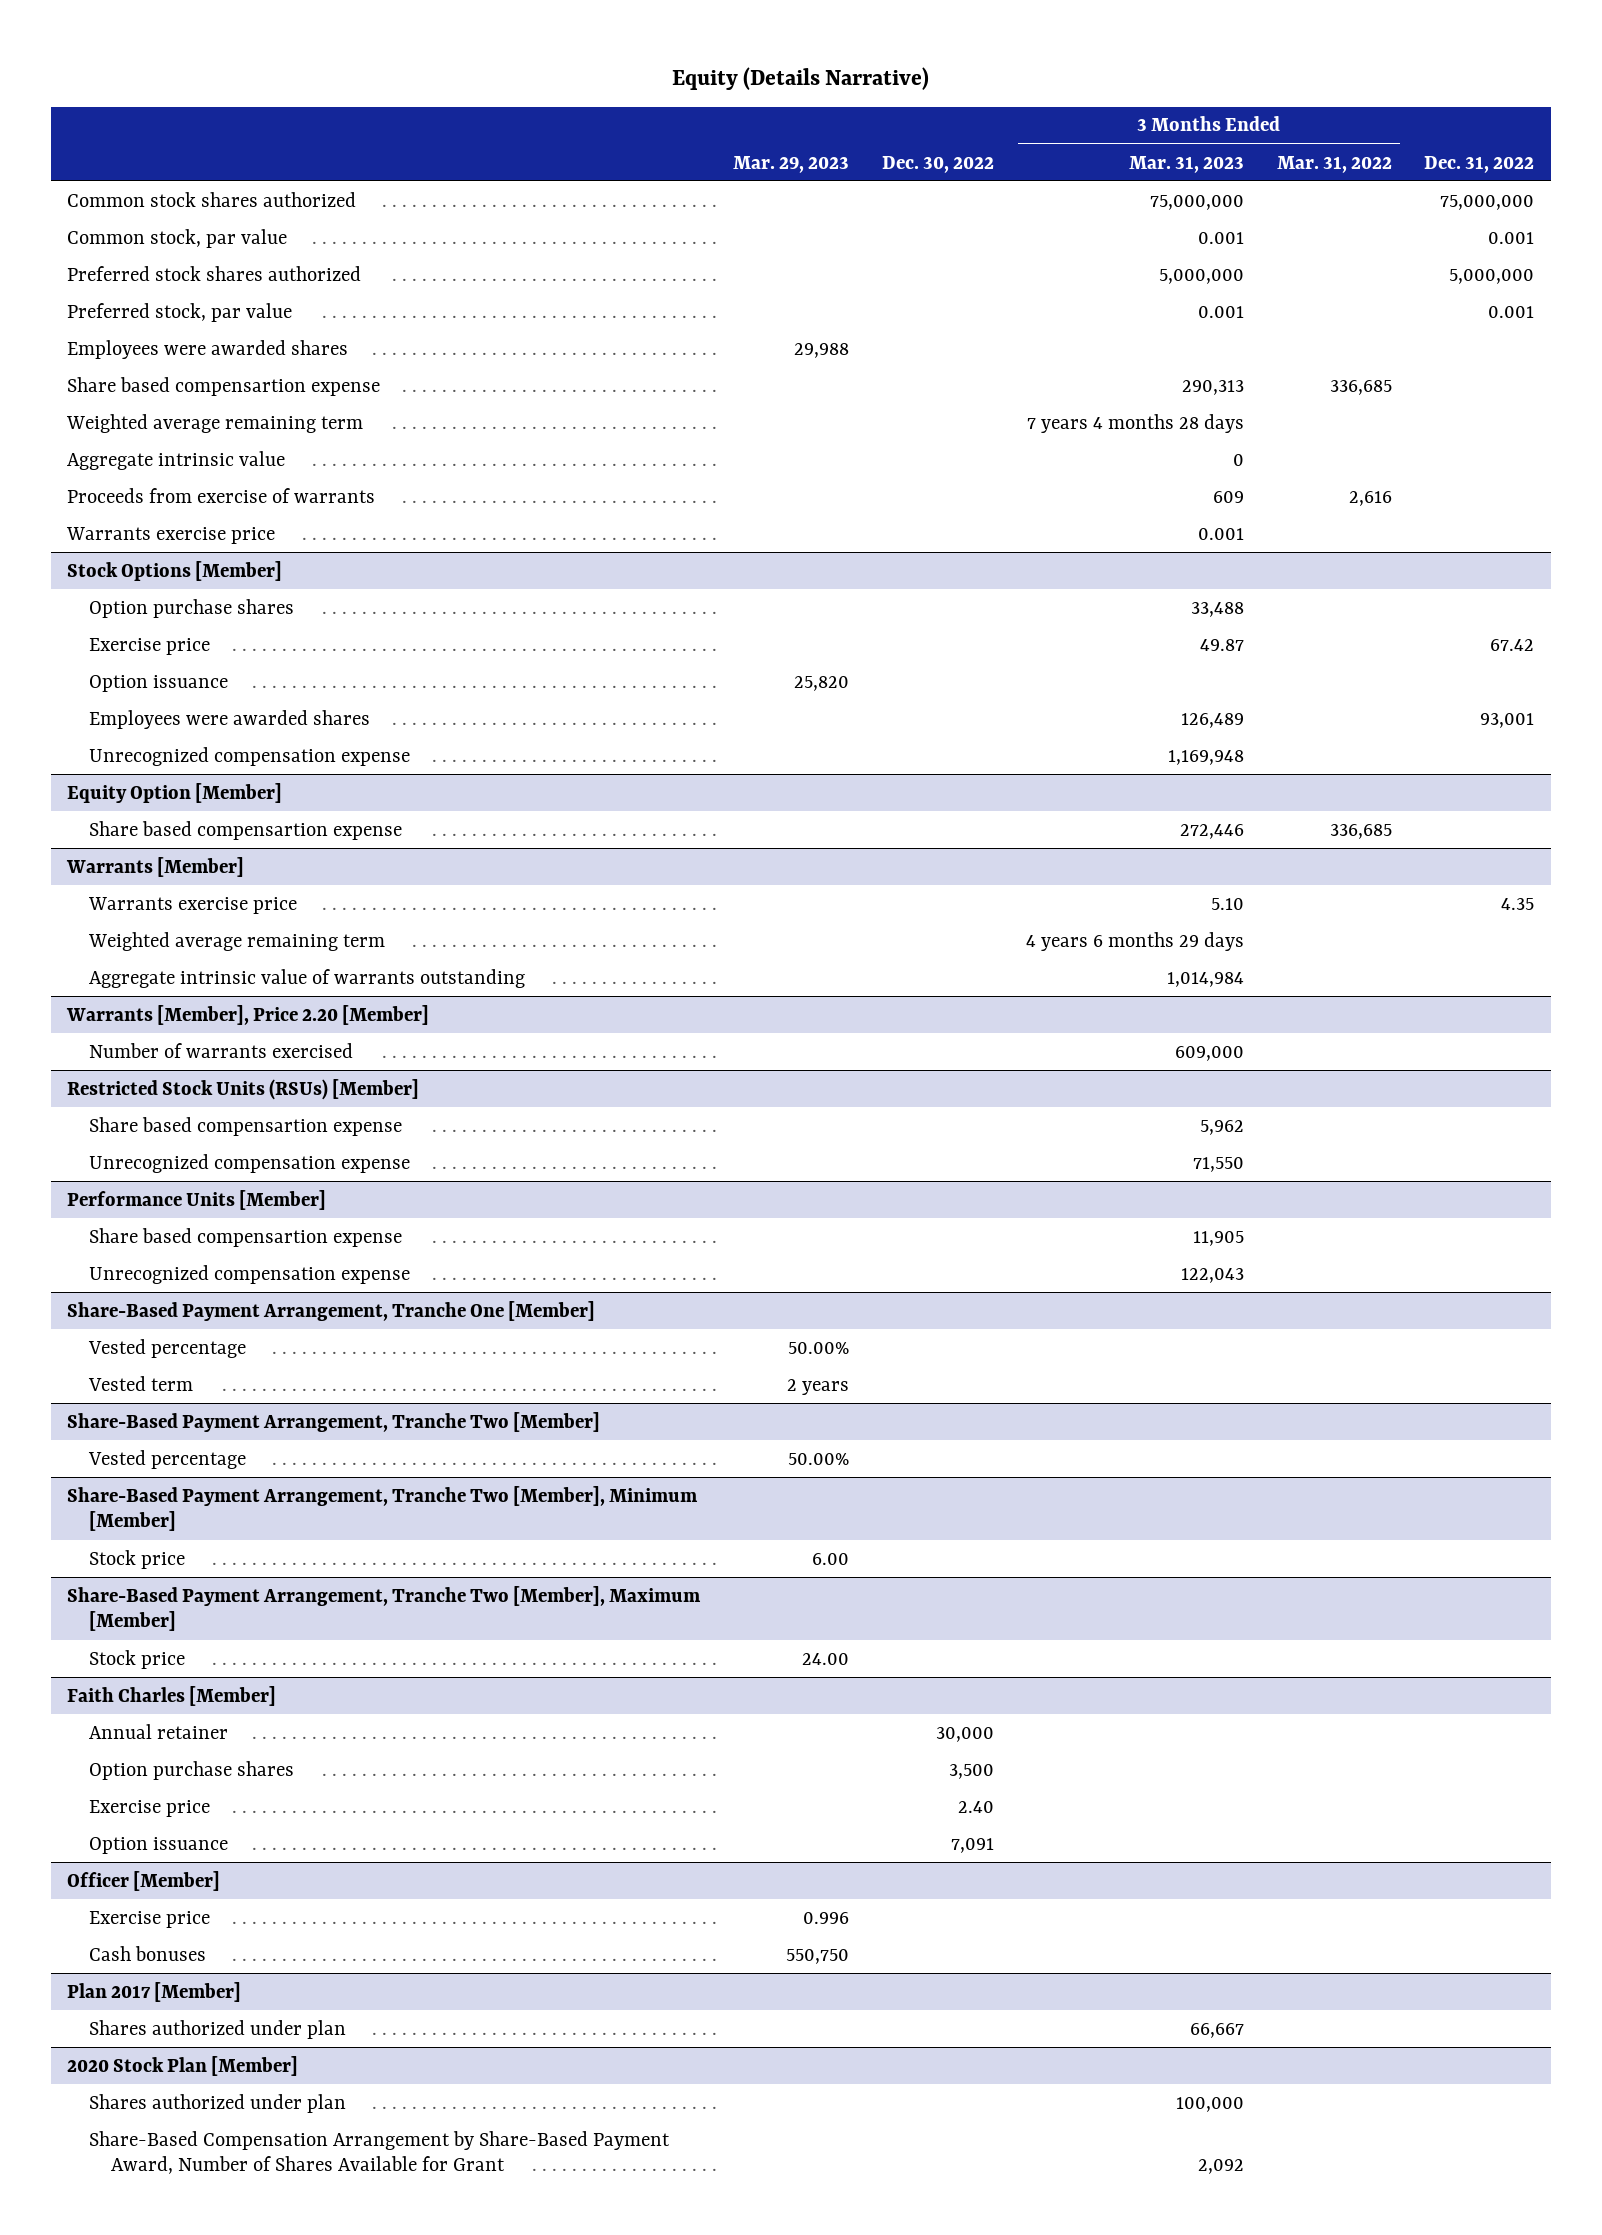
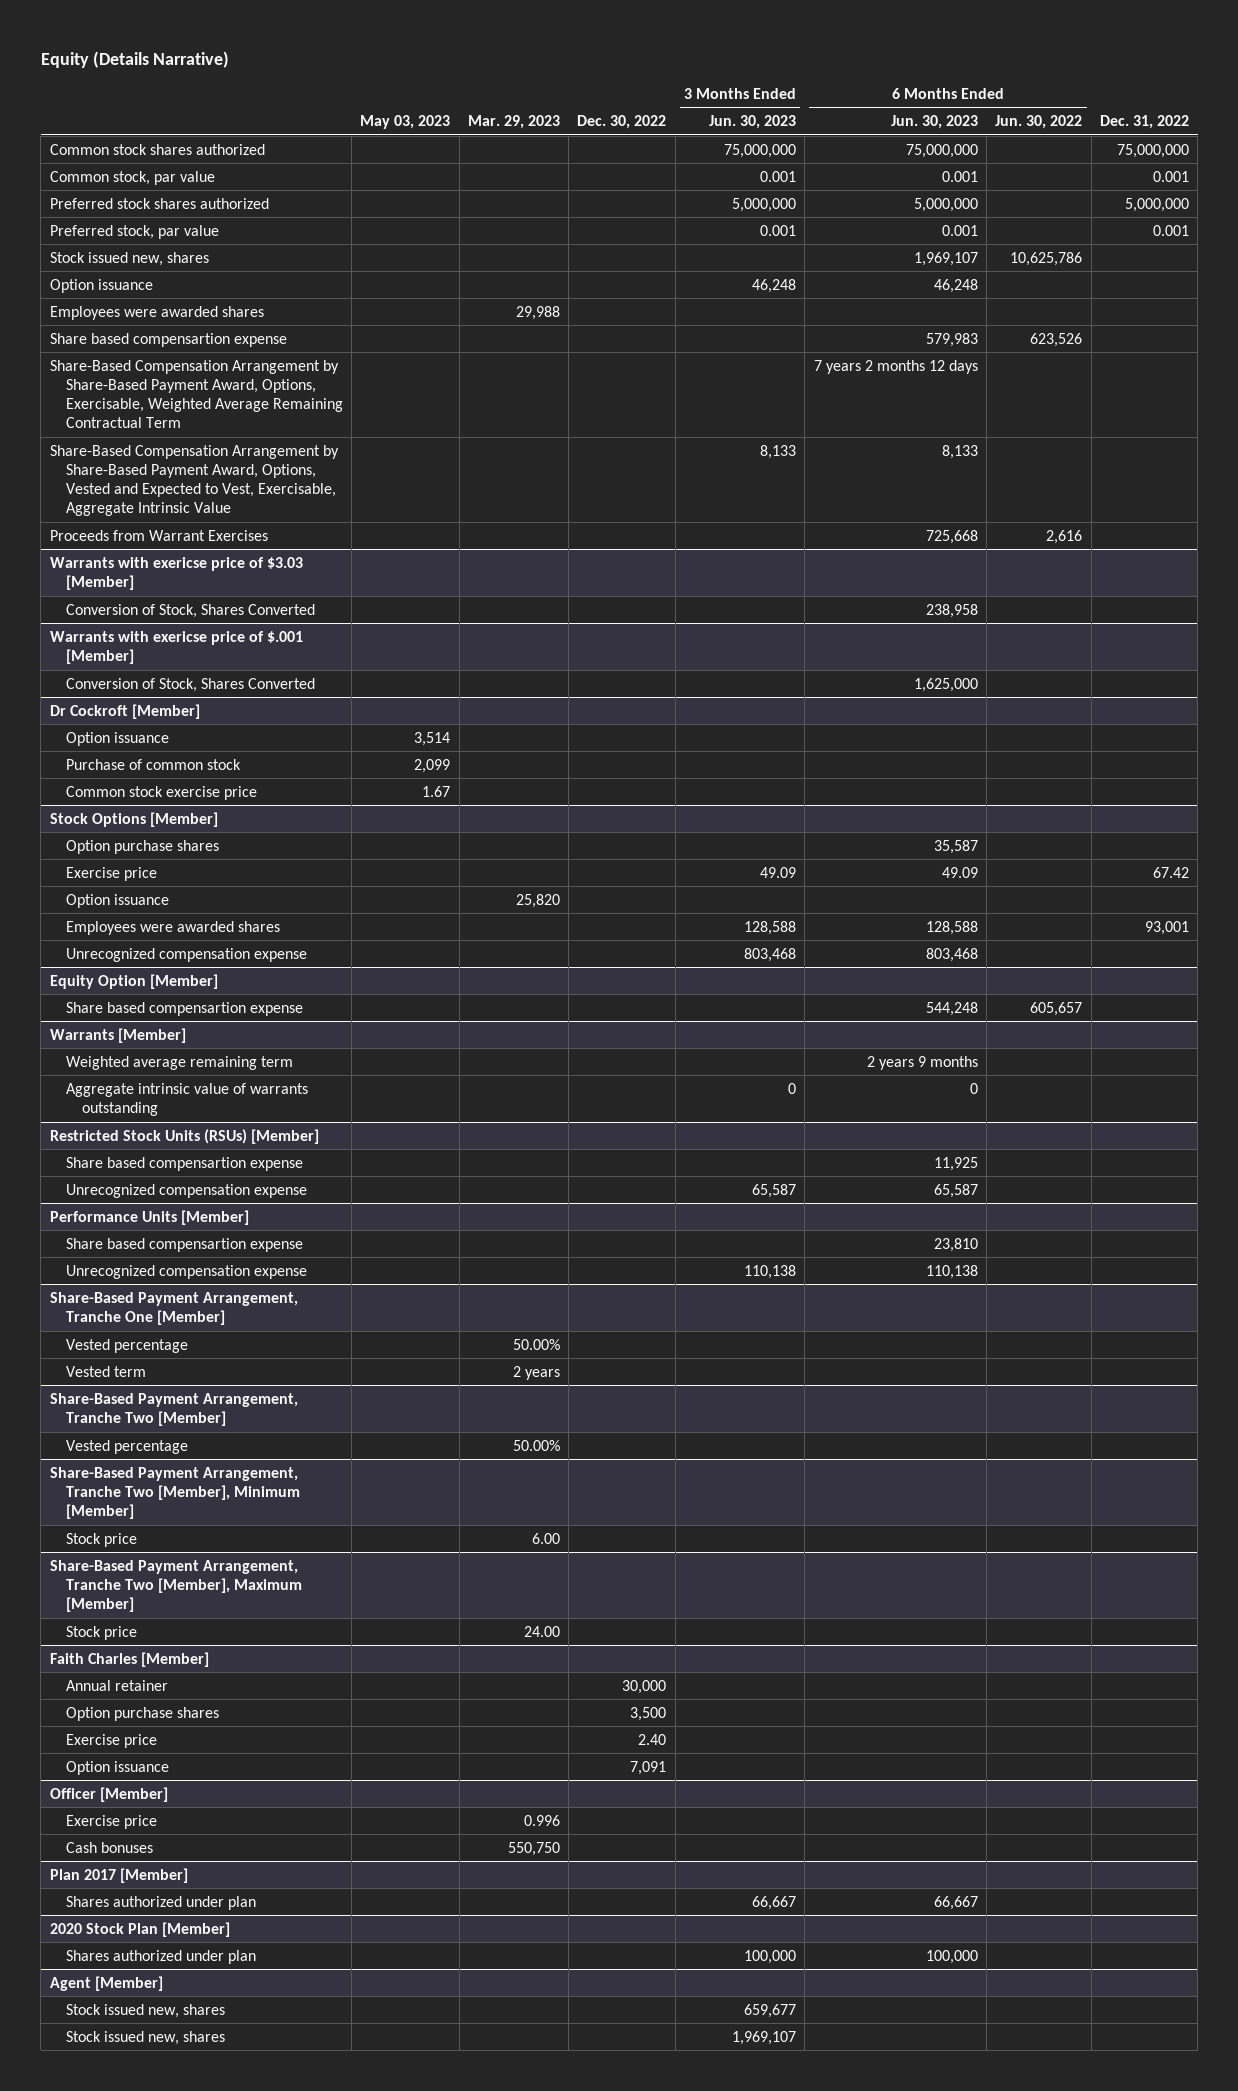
- | Mar. 29, 2023 | Dec. 30, 2022 | 3 Months Ended Mar. 31, 2023 | 3 Months Ended Mar. 31, 2022 | Dec. 31, 2022
+ | May 03, 2023 | Mar. 29, 2023 | Dec. 30, 2022 | 3 Months Ended Jun. 30, 2023 | 6 Months Ended Jun. 30, 2023 | 6 Months Ended Jun. 30, 2022 | Dec. 31, 2022
+ Stock issued new, shares | | | | | 1,969,107 | 10,625,786 |
+ Option issuance | | | | 46,248 | 46,248 | |
- Weighted average remaining term | | | 7 years 4 months 28 days | |
- Aggregate intrinsic value | | | 0 | |
- Proceeds from exercise of warrants | | | 609 | 2,616 |
- Warrants exercise price | | | 0.001 | |
+ Share-Based Compensation Arrangement by Share-Based Payment Award, Options, Exercisable, Weighted Average Remaining Contractual Term | | | | | 7 years 2 months 12 days | |
+ Share-Based Compensation Arrangement by Share-Based Payment Award, Options, Vested and Expected to Vest, Exercisable, Aggregate Intrinsic Value | | | | 8,133 | 8,133 | |
+ Proceeds from Warrant Exercises | | | | | 725,668 | 2,616 |
+ Warrants with exericse price of $3.03 [Member]
+ Conversion of Stock, Shares Converted | | | | | 238,958 | |
+ Warrants with exericse price of $.001 [Member]
+ Conversion of Stock, Shares Converted | | | | | 1,625,000 | |
+ Dr Cockroft [Member]
+ Option issuance | 3,514 | | | | | |
+ Purchase of common stock | 2,099 | | | | | |
+ Common stock exercise price | 1.67 | | | | | |
@ Warrants [Member]
- Warrants exercise price | | | 5.10 | | 4.35
- Warrants [Member], Price 2.20 [Member]
- Number of warrants exercised | | | 609,000 | |
@ 2020 Stock Plan [Member]
- Share-Based Compensation Arrangement by Share-Based Payment Award, Number of Shares Available for Grant | | | 2,092 | |
+ Agent [Member]
+ Stock issued new, shares | | | | 659,677 | | |
+ Stock issued new, shares | | | | 1,969,107 | | |

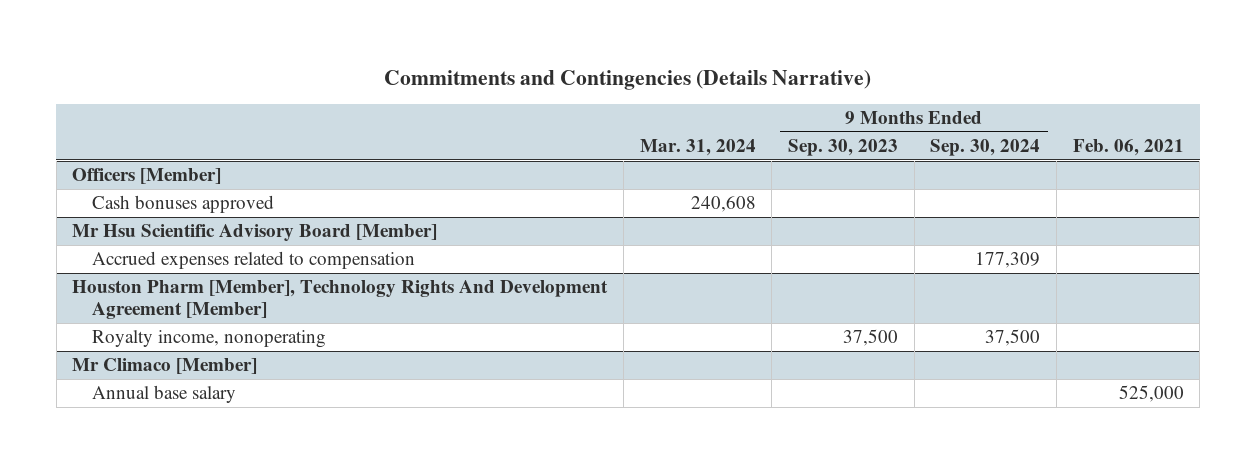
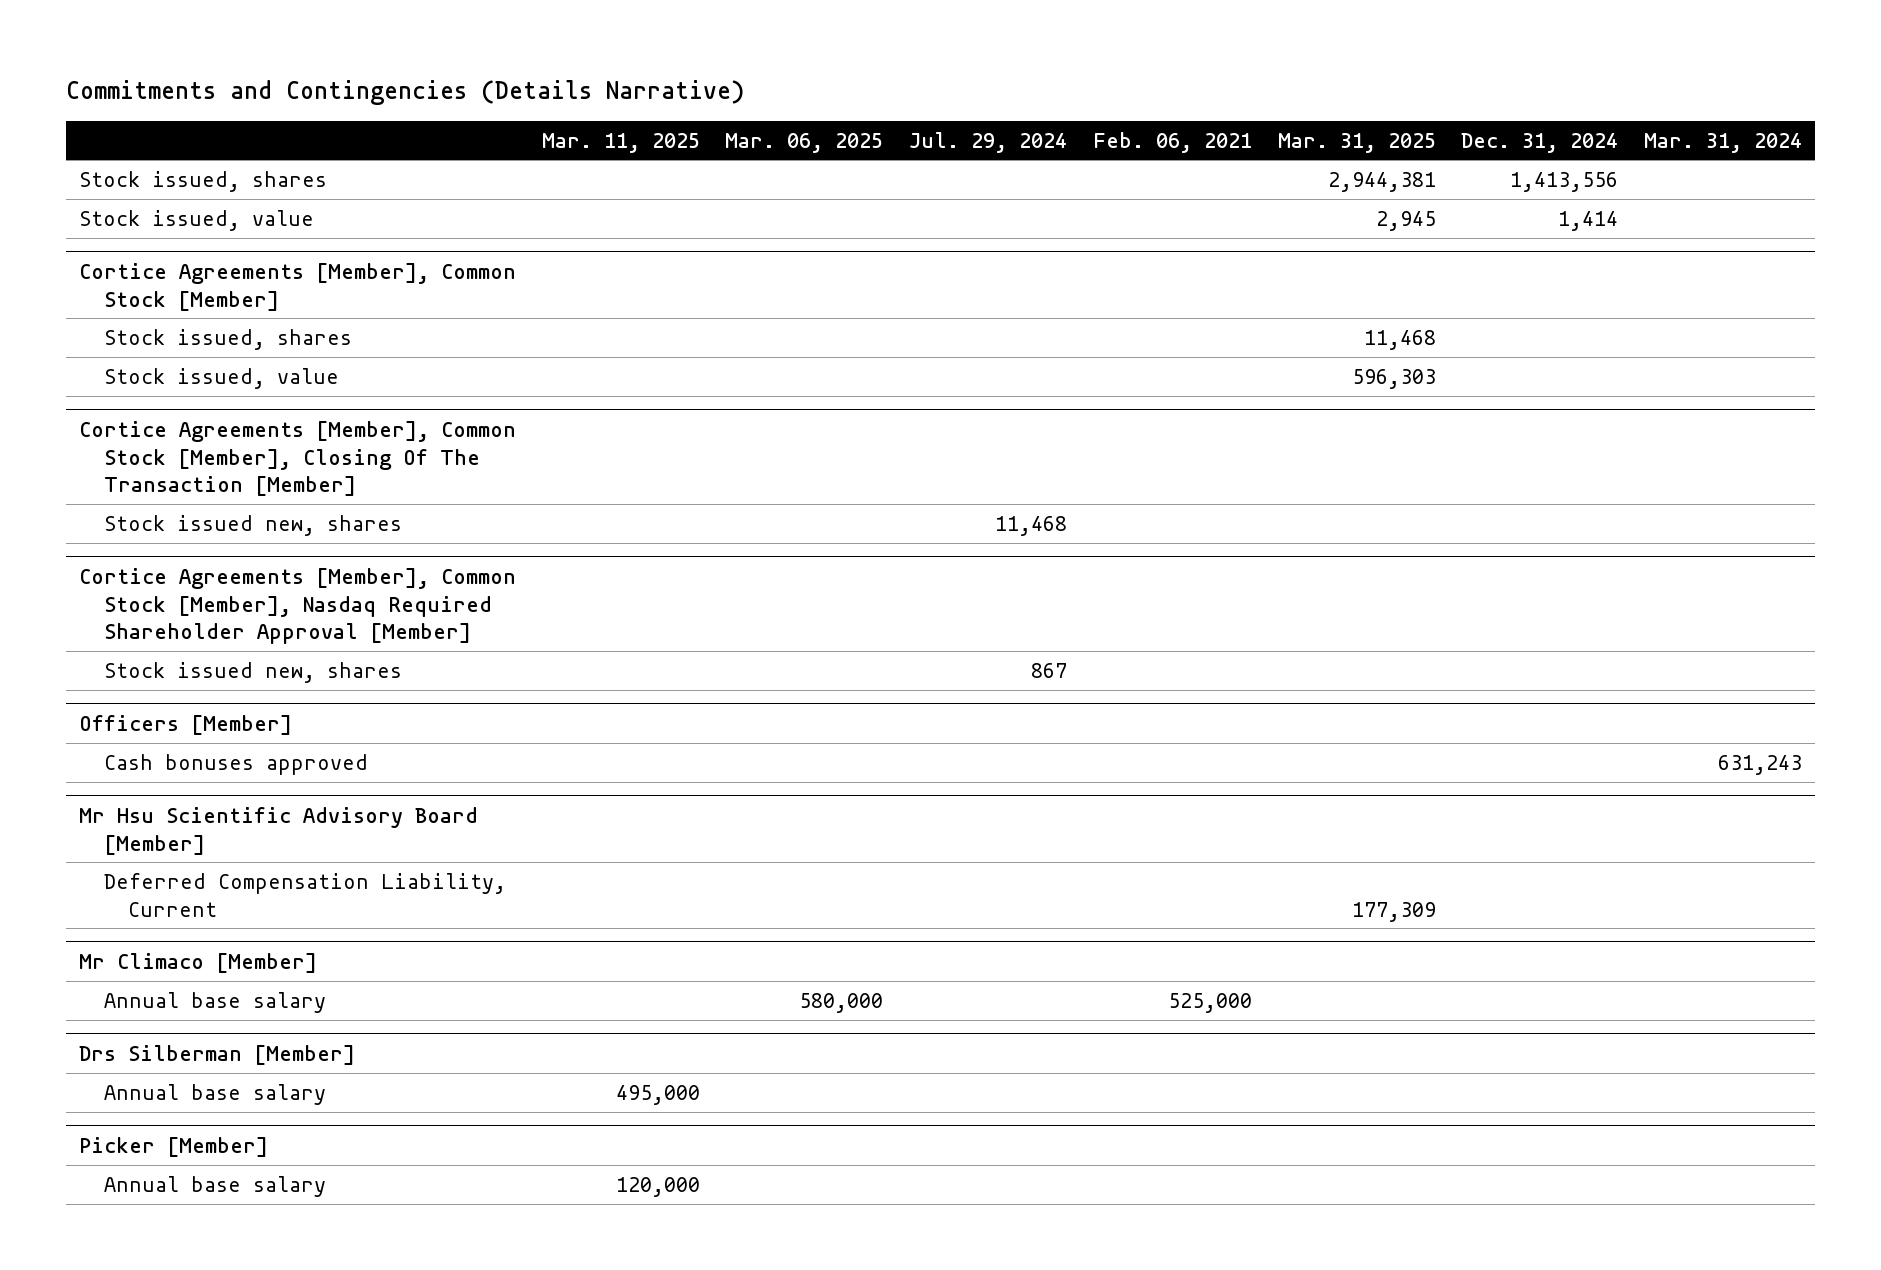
- | Mar. 31, 2024 | 9 Months Ended Sep. 30, 2023 | 9 Months Ended Sep. 30, 2024 | Feb. 06, 2021
+ | Mar. 11, 2025 | Mar. 06, 2025 | Jul. 29, 2024 | Feb. 06, 2021 | Mar. 31, 2025 | Dec. 31, 2024 | Mar. 31, 2024
+ Stock issued, shares | | | | | 2,944,381 | 1,413,556 |
+ Stock issued, value | | | | | 2,945 | 1,414 |
+ Cortice Agreements [Member], Common Stock [Member]
+ Stock issued, shares | | | | | 11,468 | |
+ Stock issued, value | | | | | 596,303 | |
+ Cortice Agreements [Member], Common Stock [Member], Closing Of The Transaction [Member]
+ Stock issued new, shares | | | 11,468 | | | |
+ Cortice Agreements [Member], Common Stock [Member], Nasdaq Required Shareholder Approval [Member]
+ Stock issued new, shares | | | 867 | | | |
@ Officers [Member]
- Cash bonuses approved | 240,608 | | |
+ Cash bonuses approved | | | | | | | 631,243
@ Mr Hsu Scientific Advisory Board [Member]
- Accrued expenses related to compensation | | | 177,309 |
- Houston Pharm [Member], Technology Rights And Development Agreement [Member]
- Royalty income, nonoperating | | 37,500 | 37,500 |
@ Mr Hsu Scientific Advisory Board [Member]
+ Deferred Compensation Liability, Current | | | | | 177,309 | |
+ Drs Silberman [Member]
+ Annual base salary | 495,000 | | | | | |
+ Picker [Member]
+ Annual base salary | 120,000 | | | | | |

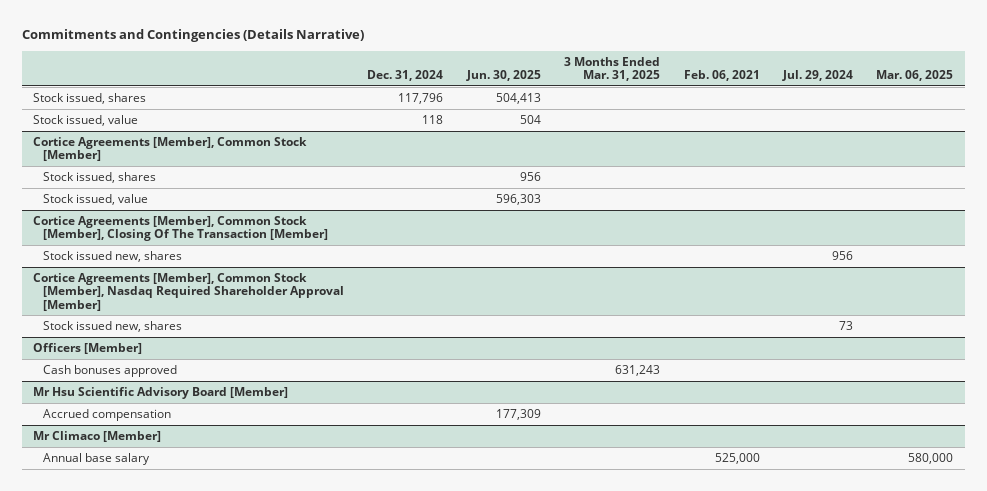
- | Mar. 11, 2025 | Mar. 06, 2025 | Jul. 29, 2024 | Feb. 06, 2021 | Mar. 31, 2025 | Dec. 31, 2024 | Mar. 31, 2024
+ | Dec. 31, 2024 | Jun. 30, 2025 | 3 Months Ended Mar. 31, 2025 | Feb. 06, 2021 | Jul. 29, 2024 | Mar. 06, 2025
- Stock issued, shares | | | | | 2,944,381 | 1,413,556 |
- Stock issued, value | | | | | 2,945 | 1,414 |
+ Stock issued, shares | 117,796 | 504,413 | | | |
+ Stock issued, value | 118 | 504 | | | |
@ Cortice Agreements [Member], Common Stock [Member], Closing Of The Transaction [Member]
- Stock issued new, shares | | | 11,468 | | | |
+ Stock issued new, shares | | | | | 956 |
@ Cortice Agreements [Member], Common Stock [Member], Nasdaq Required Shareholder Approval [Member]
- Stock issued new, shares | | | 867 | | | |
+ Stock issued new, shares | | | | | 73 |
@ Mr Hsu Scientific Advisory Board [Member]
- Deferred Compensation Liability, Current | | | | | 177,309 | |
+ Accrued compensation | | 177,309 | | | |
- Drs Silberman [Member]
- Annual base salary | 495,000 | | | | | |
- Picker [Member]
- Annual base salary | 120,000 | | | | | |

